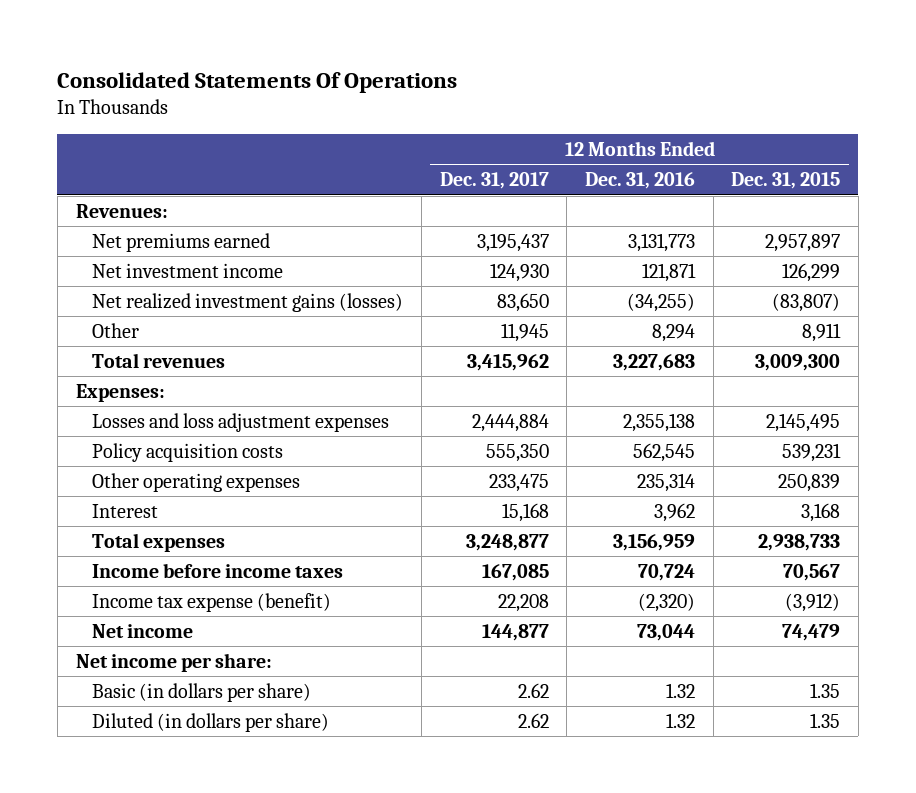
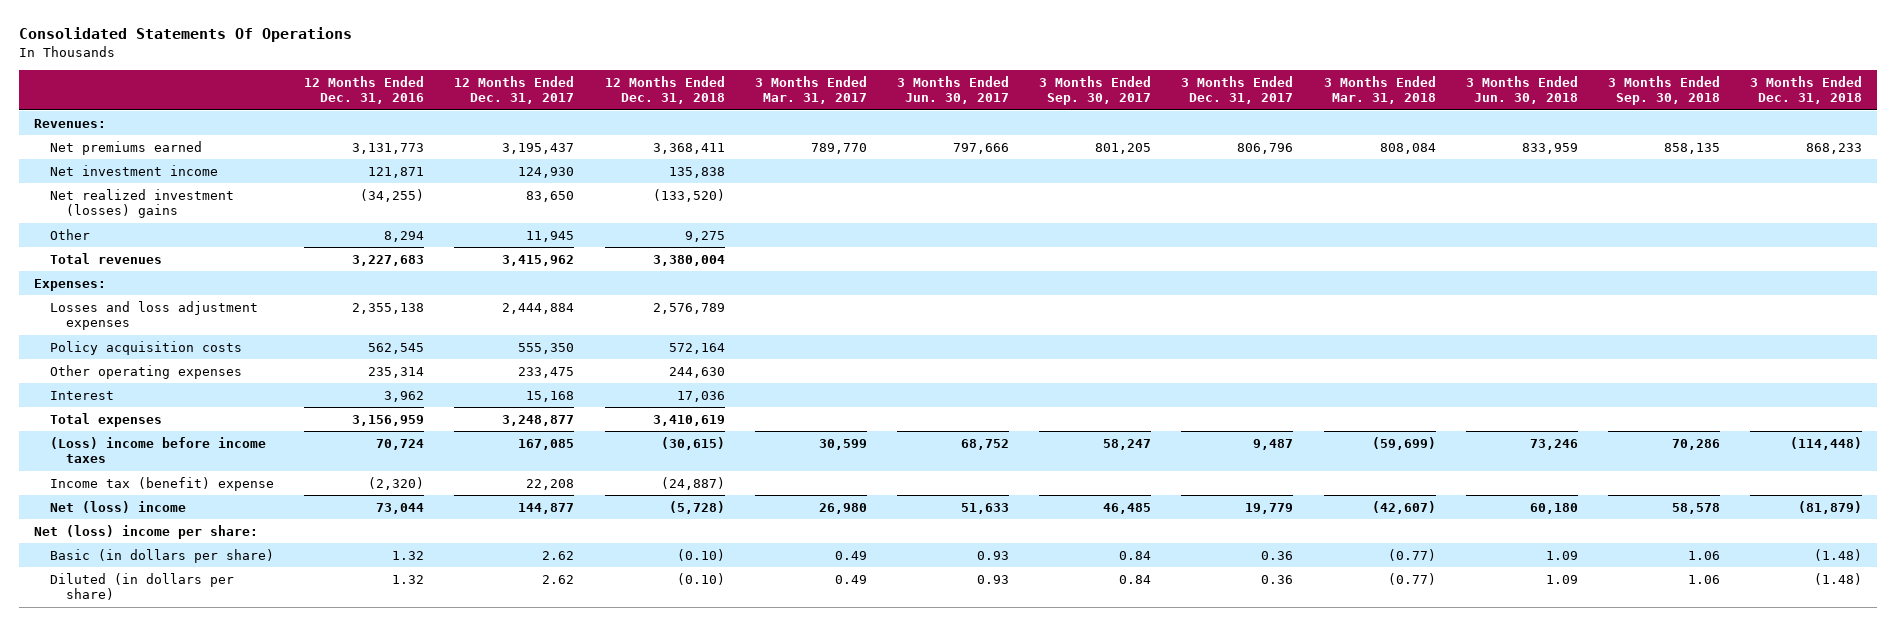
- | 12 Months Ended Dec. 31, 2017 | 12 Months Ended Dec. 31, 2016 | 12 Months Ended Dec. 31, 2015
+ | 12 Months Ended Dec. 31, 2016 | 12 Months Ended Dec. 31, 2017 | 12 Months Ended Dec. 31, 2018 | 3 Months Ended Mar. 31, 2017 | 3 Months Ended Jun. 30, 2017 | 3 Months Ended Sep. 30, 2017 | 3 Months Ended Dec. 31, 2017 | 3 Months Ended Mar. 31, 2018 | 3 Months Ended Jun. 30, 2018 | 3 Months Ended Sep. 30, 2018 | 3 Months Ended Dec. 31, 2018
- Net realized investment gains (losses) | 83,650 | (34,255) | (83,807)
+ Net realized investment (losses) gains | (34,255) | 83,650 | (133,520) | | | | | | | |
- Income before income taxes | 167,085 | 70,724 | 70,567
- Income tax expense (benefit) | 22,208 | (2,320) | (3,912)
- Net income | 144,877 | 73,044 | 74,479
- Net income per share:
+ (Loss) income before income taxes | 70,724 | 167,085 | (30,615) | 30,599 | 68,752 | 58,247 | 9,487 | (59,699) | 73,246 | 70,286 | (114,448)
+ Income tax (benefit) expense | (2,320) | 22,208 | (24,887) | | | | | | | |
+ Net (loss) income | 73,044 | 144,877 | (5,728) | 26,980 | 51,633 | 46,485 | 19,779 | (42,607) | 60,180 | 58,578 | (81,879)
+ Net (loss) income per share:

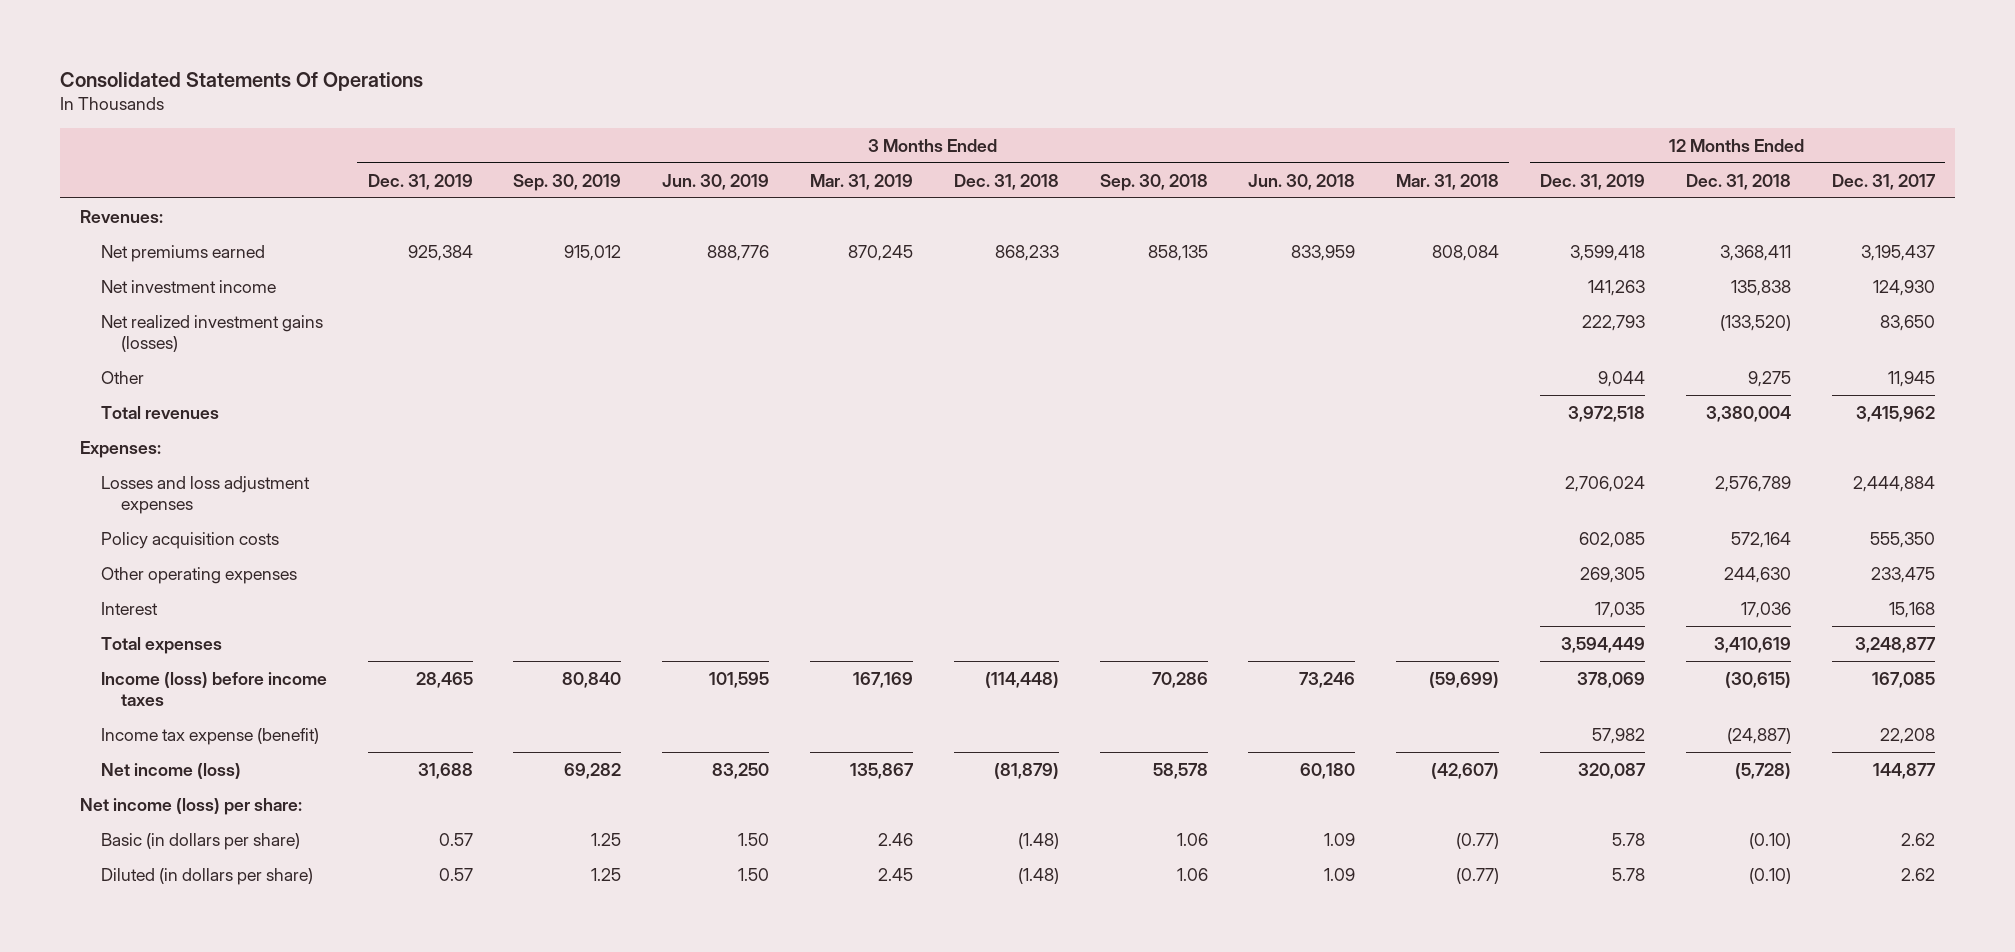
- | 12 Months Ended Dec. 31, 2016 | 12 Months Ended Dec. 31, 2017 | 12 Months Ended Dec. 31, 2018 | 3 Months Ended Mar. 31, 2017 | 3 Months Ended Jun. 30, 2017 | 3 Months Ended Sep. 30, 2017 | 3 Months Ended Dec. 31, 2017 | 3 Months Ended Mar. 31, 2018 | 3 Months Ended Jun. 30, 2018 | 3 Months Ended Sep. 30, 2018 | 3 Months Ended Dec. 31, 2018
+ | 3 Months Ended Dec. 31, 2019 | 3 Months Ended Sep. 30, 2019 | 3 Months Ended Jun. 30, 2019 | 3 Months Ended Mar. 31, 2019 | 3 Months Ended Dec. 31, 2018 | 3 Months Ended Sep. 30, 2018 | 3 Months Ended Jun. 30, 2018 | 3 Months Ended Mar. 31, 2018 | 12 Months Ended Dec. 31, 2019 | 12 Months Ended Dec. 31, 2018 | 12 Months Ended Dec. 31, 2017
- Net realized investment (losses) gains | (34,255) | 83,650 | (133,520) | | | | | | | |
+ Net realized investment gains (losses) | | | | | | | | | 222,793 | (133,520) | 83,650
- (Loss) income before income taxes | 70,724 | 167,085 | (30,615) | 30,599 | 68,752 | 58,247 | 9,487 | (59,699) | 73,246 | 70,286 | (114,448)
- Income tax (benefit) expense | (2,320) | 22,208 | (24,887) | | | | | | | |
- Net (loss) income | 73,044 | 144,877 | (5,728) | 26,980 | 51,633 | 46,485 | 19,779 | (42,607) | 60,180 | 58,578 | (81,879)
- Net (loss) income per share:
+ Income (loss) before income taxes | 28,465 | 80,840 | 101,595 | 167,169 | (114,448) | 70,286 | 73,246 | (59,699) | 378,069 | (30,615) | 167,085
+ Income tax expense (benefit) | | | | | | | | | 57,982 | (24,887) | 22,208
+ Net income (loss) | 31,688 | 69,282 | 83,250 | 135,867 | (81,879) | 58,578 | 60,180 | (42,607) | 320,087 | (5,728) | 144,877
+ Net income (loss) per share:

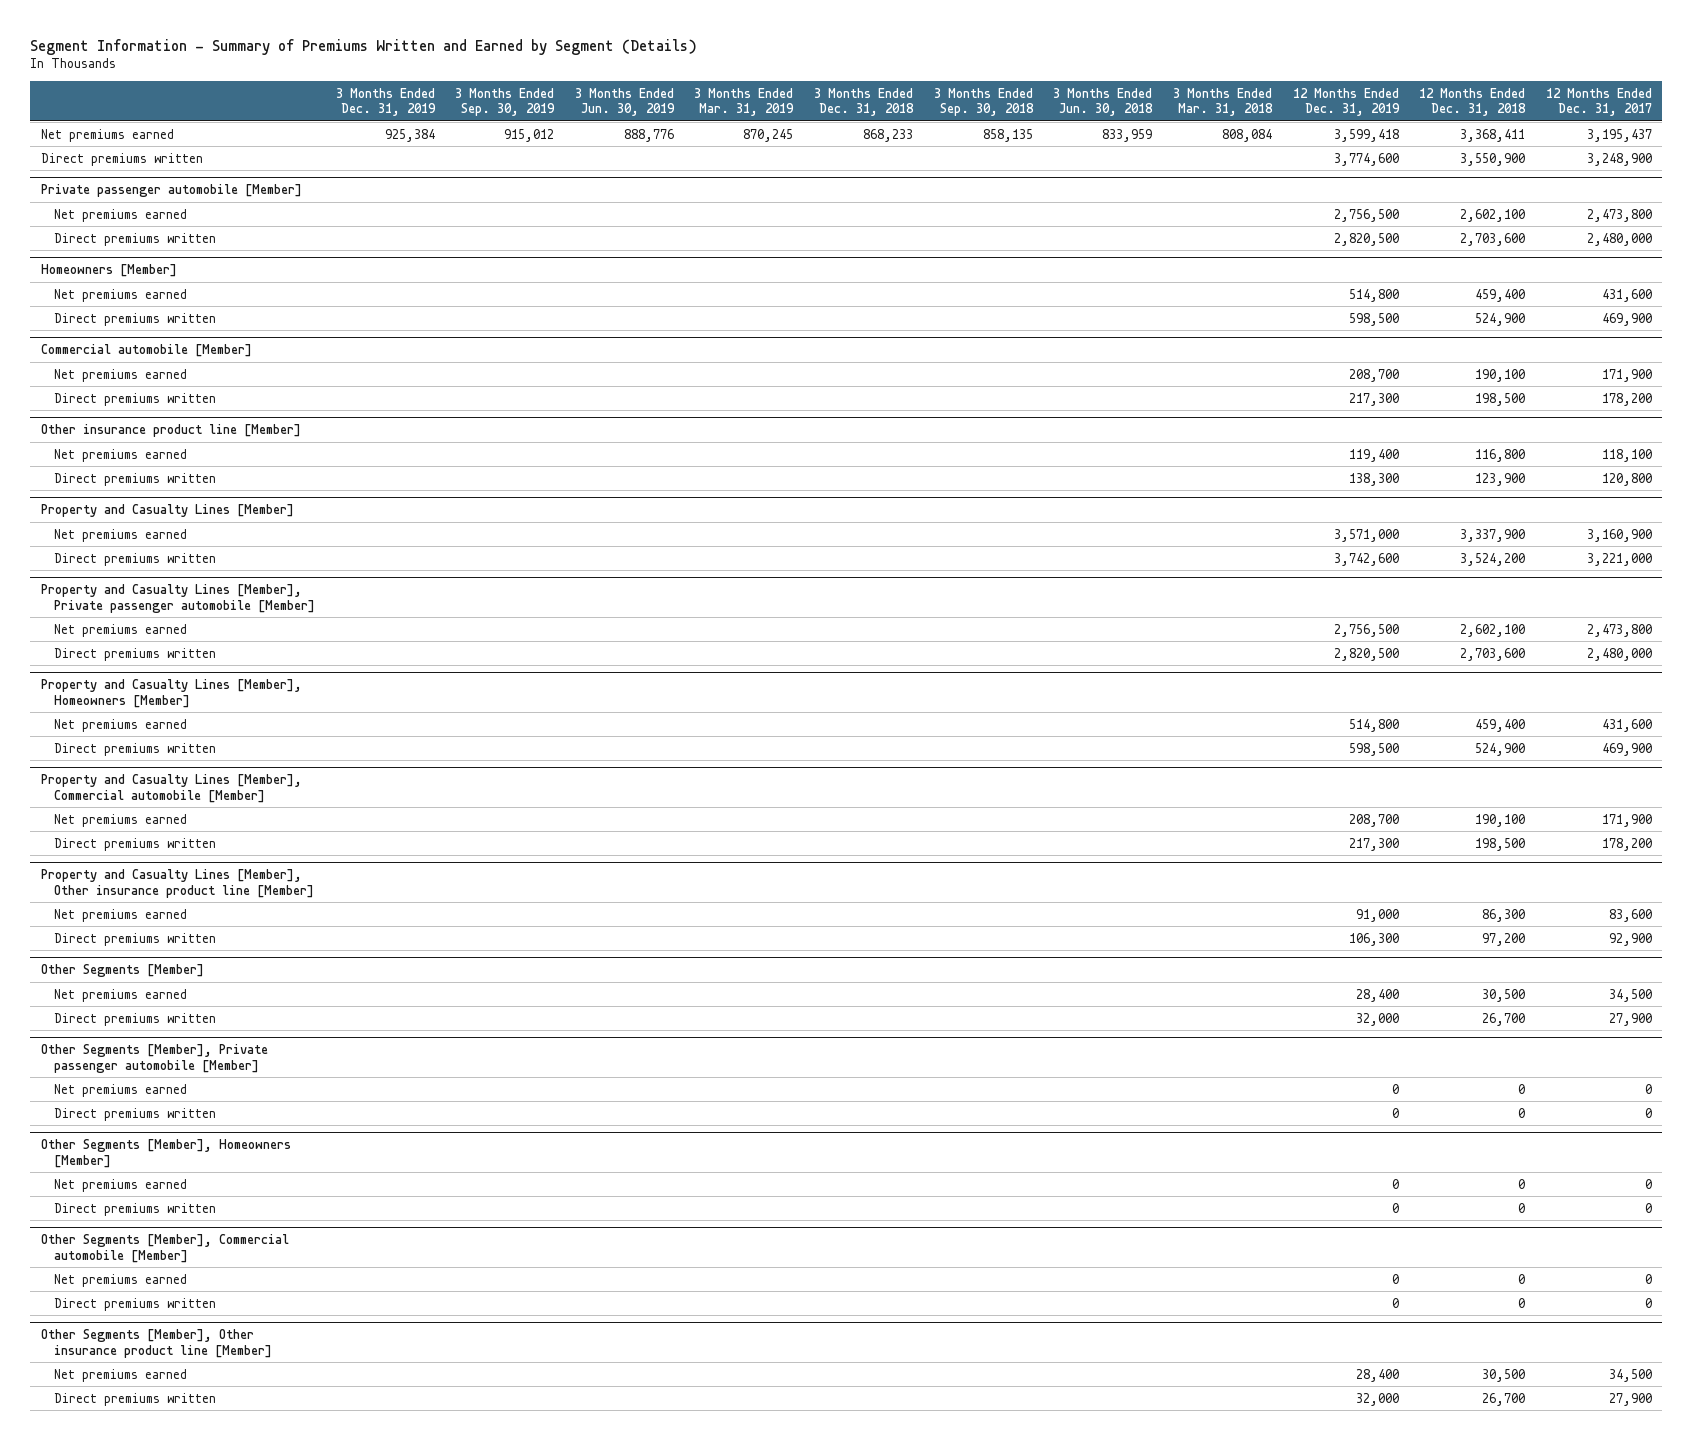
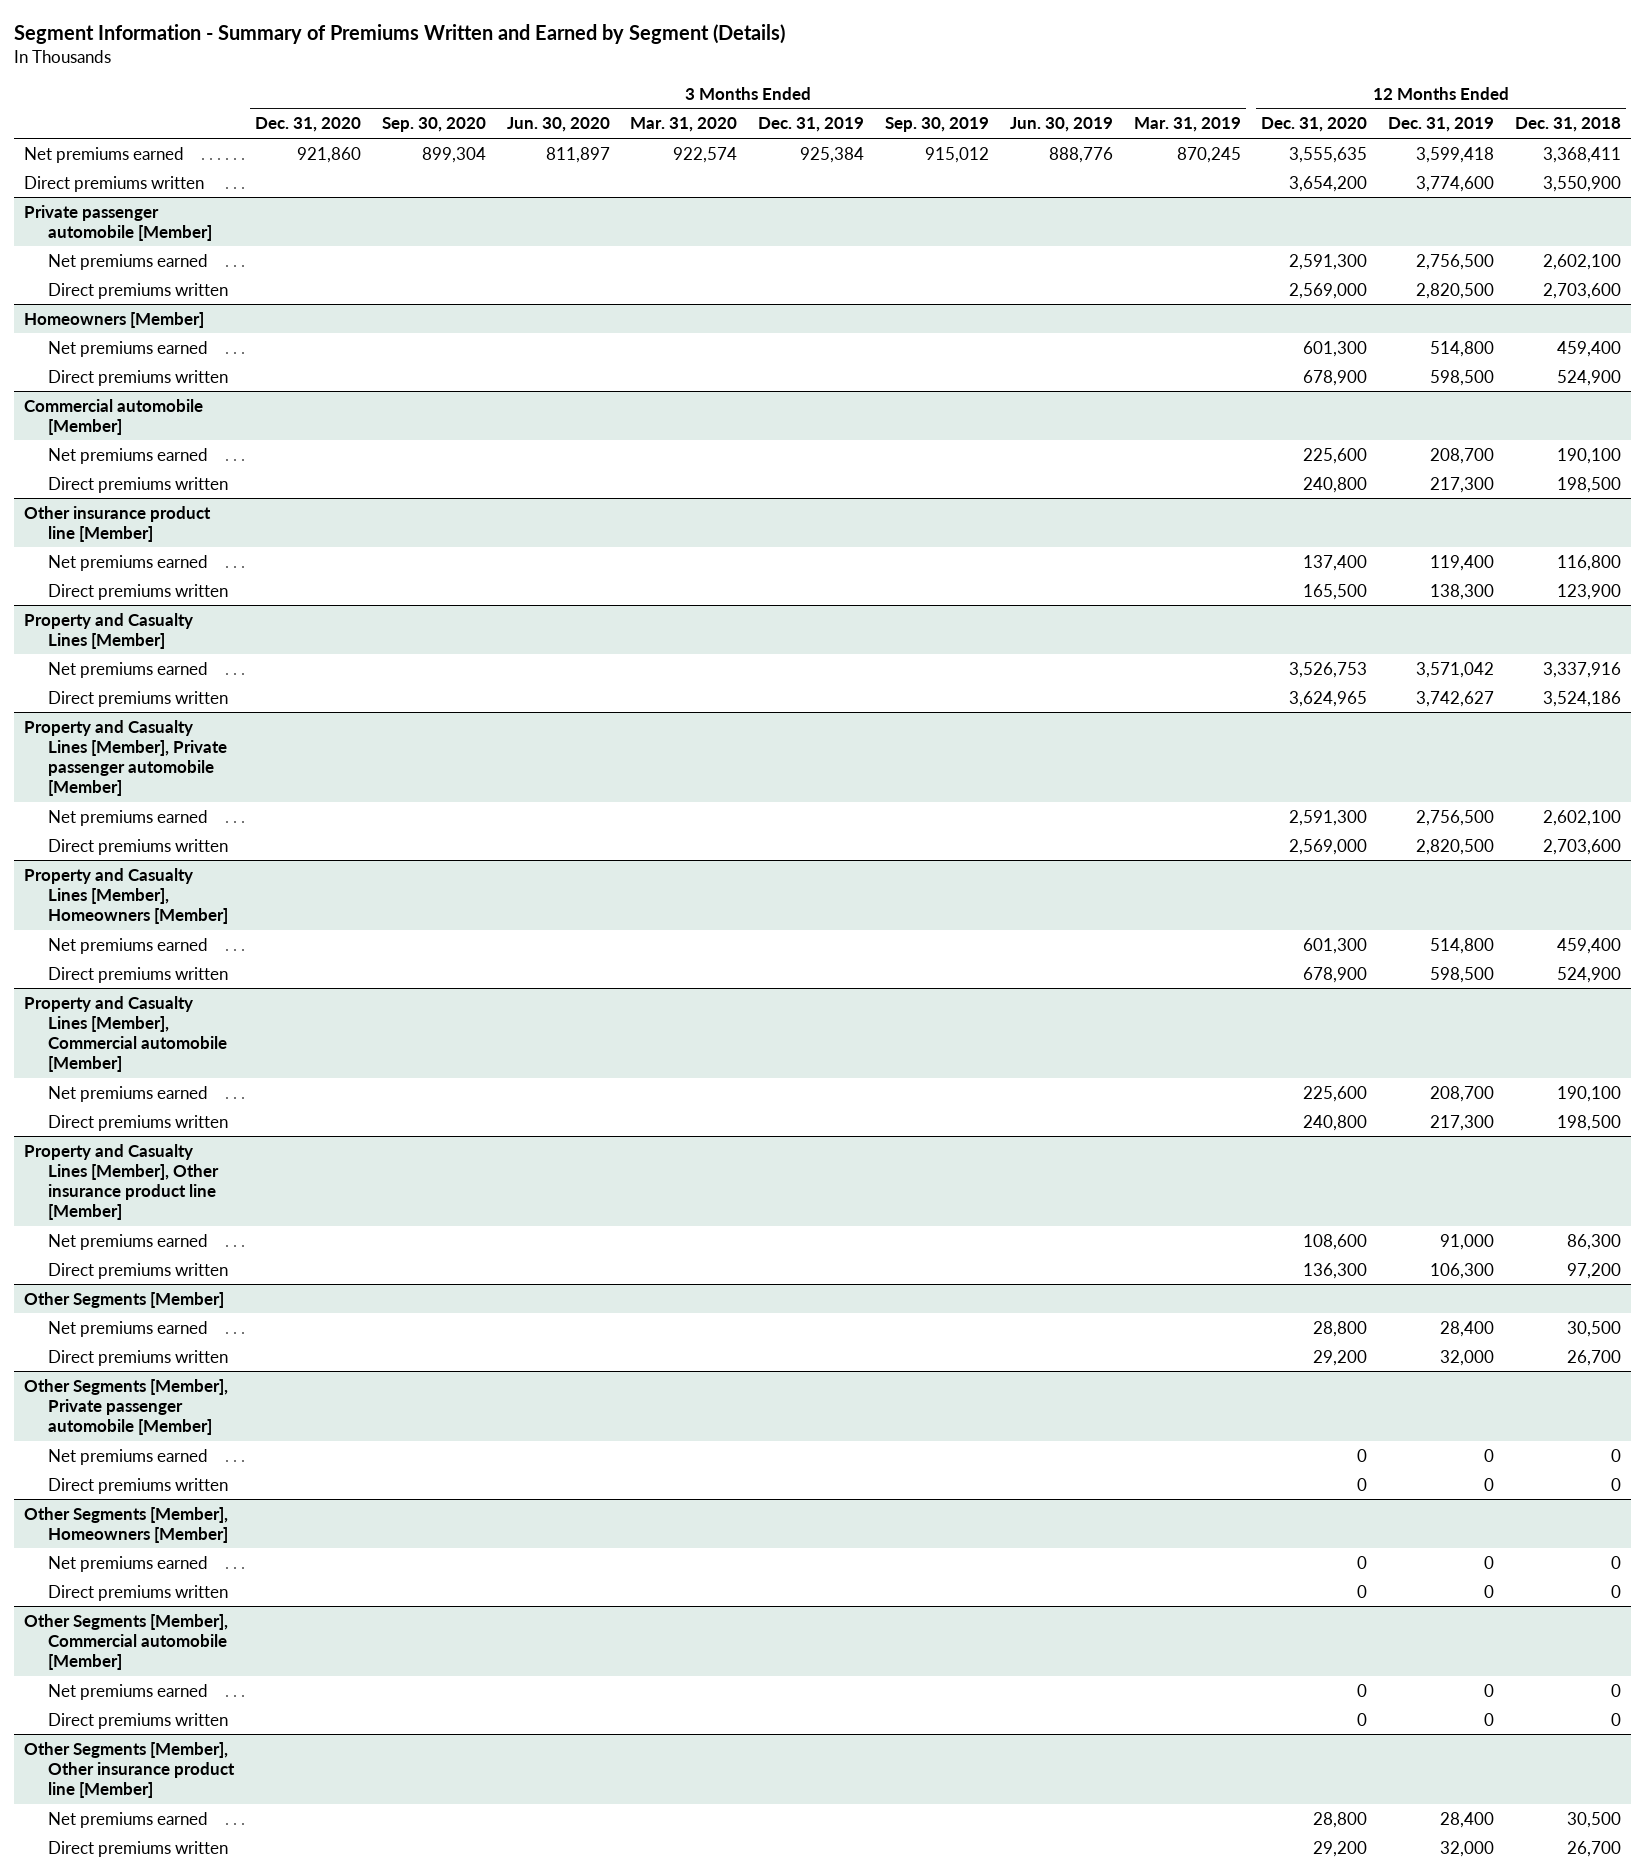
- | 3 Months Ended Dec. 31, 2019 | 3 Months Ended Sep. 30, 2019 | 3 Months Ended Jun. 30, 2019 | 3 Months Ended Mar. 31, 2019 | 3 Months Ended Dec. 31, 2018 | 3 Months Ended Sep. 30, 2018 | 3 Months Ended Jun. 30, 2018 | 3 Months Ended Mar. 31, 2018 | 12 Months Ended Dec. 31, 2019 | 12 Months Ended Dec. 31, 2018 | 12 Months Ended Dec. 31, 2017
+ | 3 Months Ended Dec. 31, 2020 | 3 Months Ended Sep. 30, 2020 | 3 Months Ended Jun. 30, 2020 | 3 Months Ended Mar. 31, 2020 | 3 Months Ended Dec. 31, 2019 | 3 Months Ended Sep. 30, 2019 | 3 Months Ended Jun. 30, 2019 | 3 Months Ended Mar. 31, 2019 | 12 Months Ended Dec. 31, 2020 | 12 Months Ended Dec. 31, 2019 | 12 Months Ended Dec. 31, 2018
@ Property and Casualty Lines [Member]
- Net premiums earned | | | | | | | | | 3,571,000 | 3,337,900 | 3,160,900
- Direct premiums written | | | | | | | | | 3,742,600 | 3,524,200 | 3,221,000
+ Net premiums earned | | | | | | | | | 3,526,753 | 3,571,042 | 3,337,916
+ Direct premiums written | | | | | | | | | 3,624,965 | 3,742,627 | 3,524,186

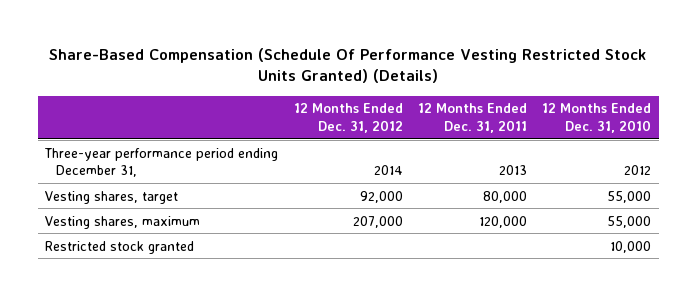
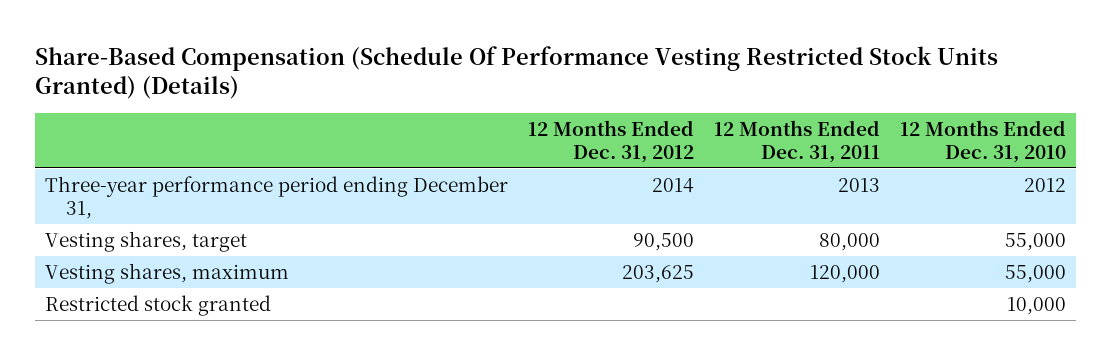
- Vesting shares, target | 92,000 | 80,000 | 55,000
- Vesting shares, maximum | 207,000 | 120,000 | 55,000
+ Vesting shares, target | 90,500 | 80,000 | 55,000
+ Vesting shares, maximum | 203,625 | 120,000 | 55,000

